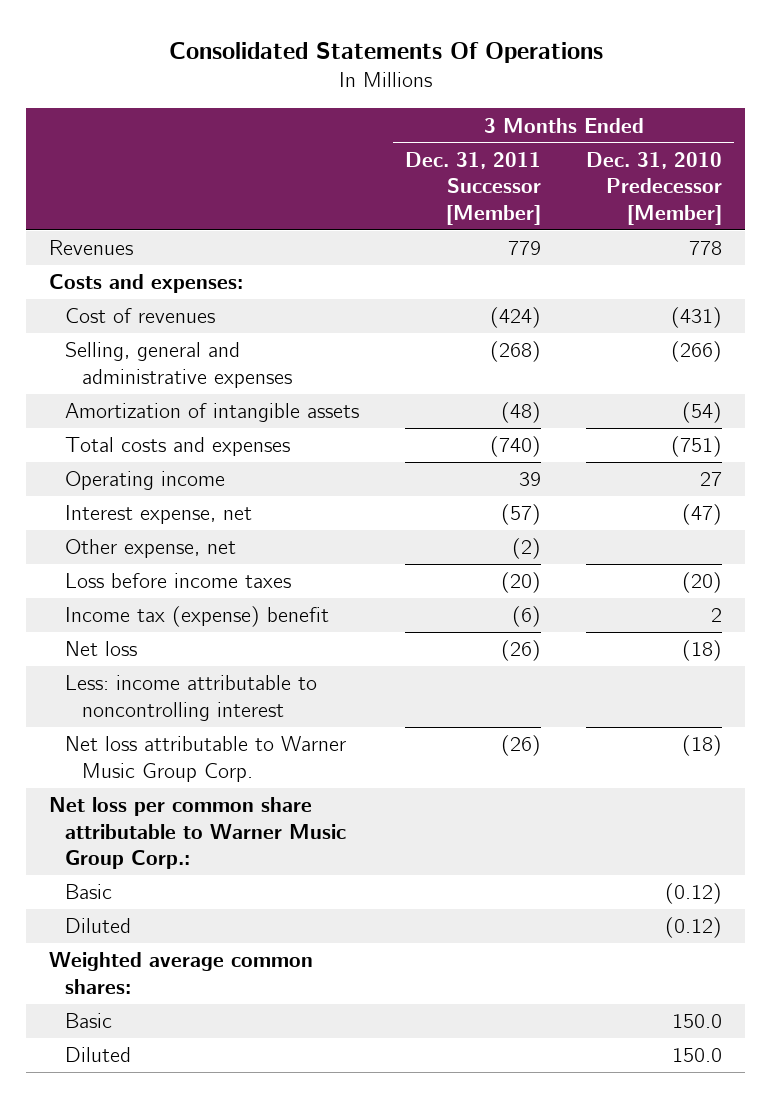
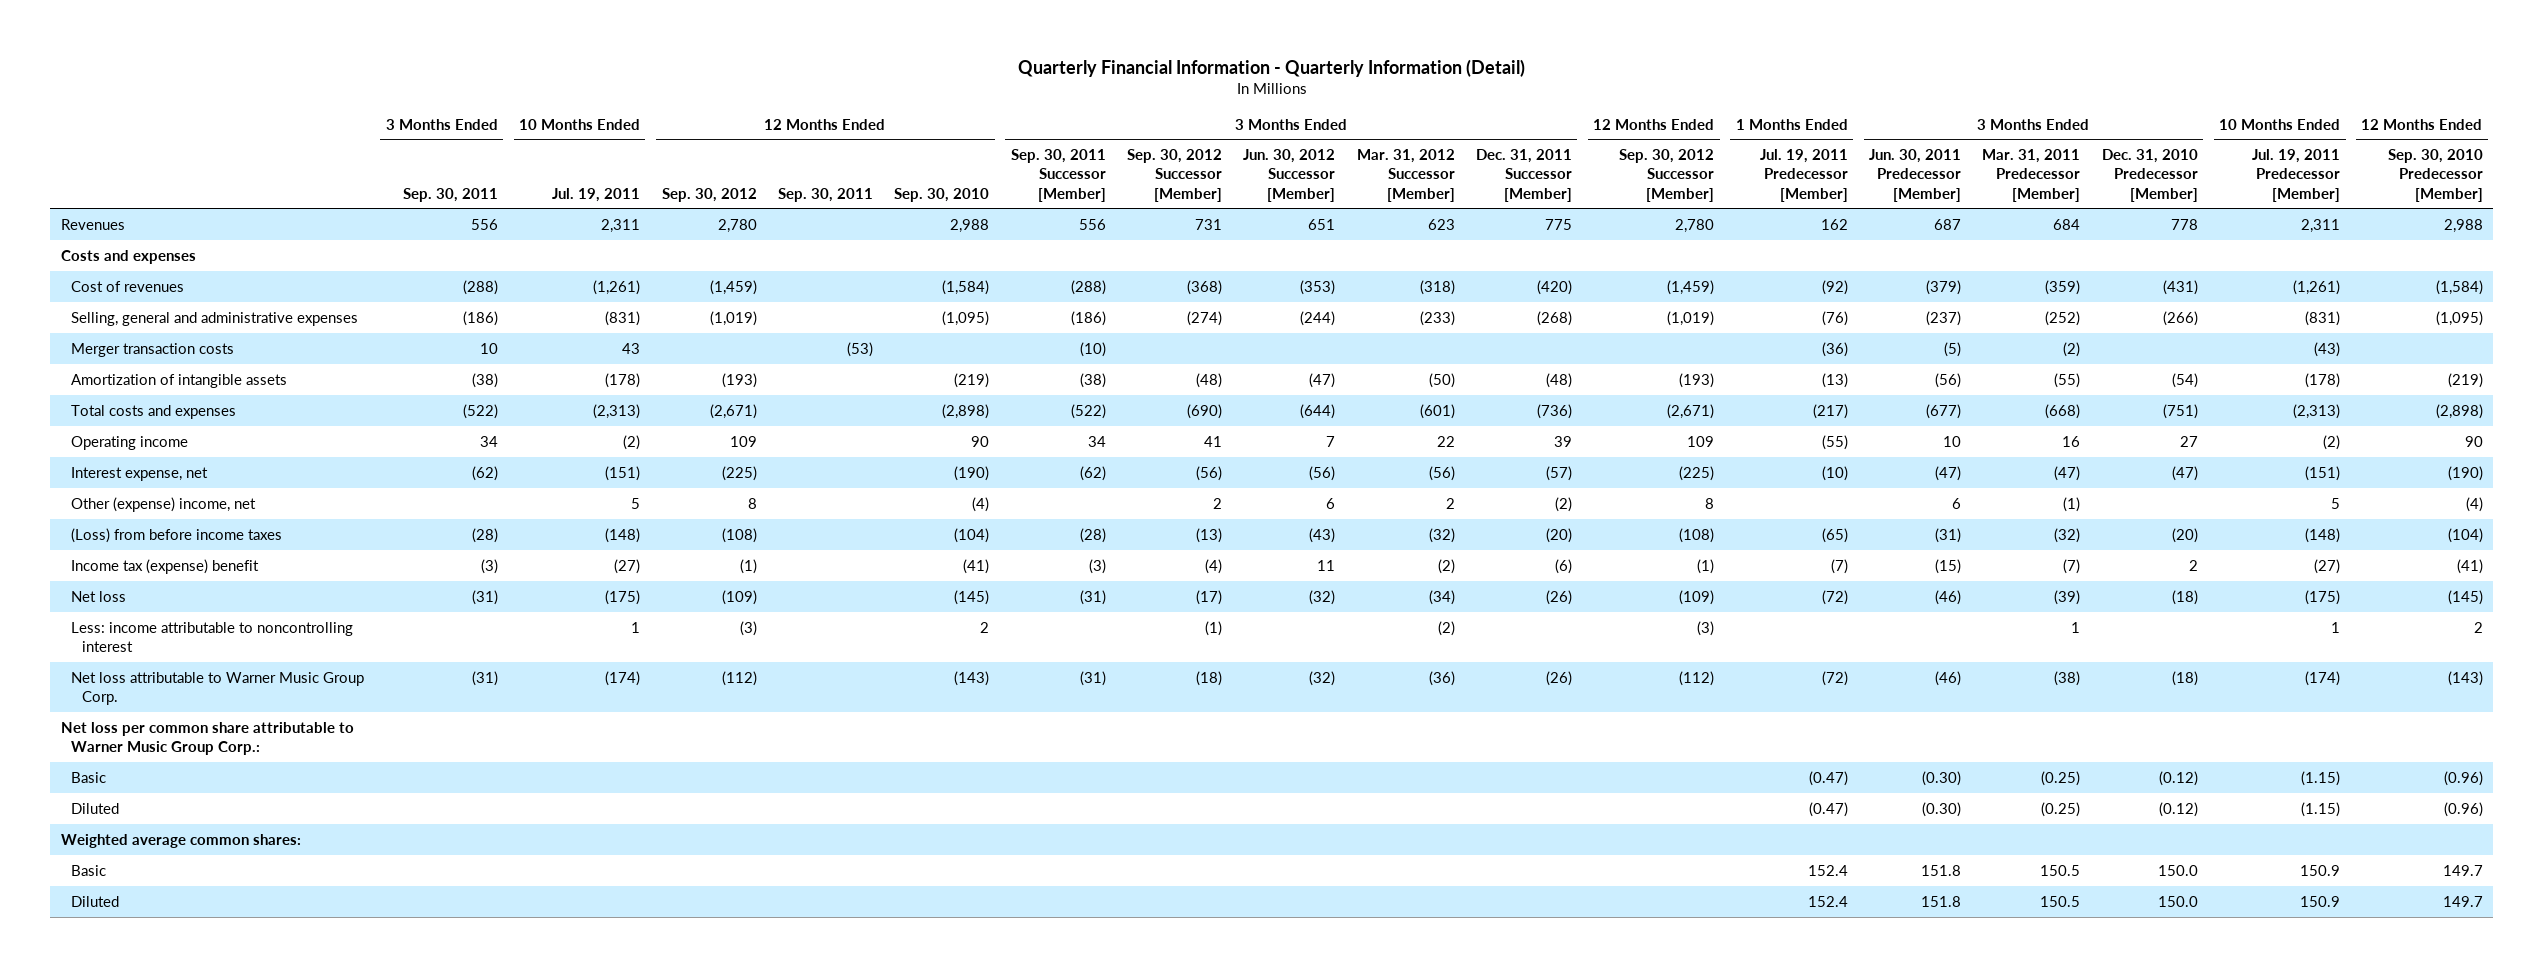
- Consolidated Statements Of Operations
+ Quarterly Financial Information - Quarterly Information (Detail)
- | 3 Months Ended Dec. 31, 2011 Successor [Member] | 3 Months Ended Dec. 31, 2010 Predecessor [Member]
+ | 3 Months Ended Sep. 30, 2011 | 10 Months Ended Jul. 19, 2011 | 12 Months Ended Sep. 30, 2012 | 12 Months Ended Sep. 30, 2011 | 12 Months Ended Sep. 30, 2010 | 3 Months Ended Sep. 30, 2011 Successor [Member] | 3 Months Ended Sep. 30, 2012 Successor [Member] | 3 Months Ended Jun. 30, 2012 Successor [Member] | 3 Months Ended Mar. 31, 2012 Successor [Member] | 3 Months Ended Dec. 31, 2011 Successor [Member] | 12 Months Ended Sep. 30, 2012 Successor [Member] | 1 Months Ended Jul. 19, 2011 Predecessor [Member] | 3 Months Ended Jun. 30, 2011 Predecessor [Member] | 3 Months Ended Mar. 31, 2011 Predecessor [Member] | 3 Months Ended Dec. 31, 2010 Predecessor [Member] | 10 Months Ended Jul. 19, 2011 Predecessor [Member] | 12 Months Ended Sep. 30, 2010 Predecessor [Member]
- Revenues | 779 | 778
- Costs and expenses:
- Cost of revenues | (424) | (431)
+ Revenues | 556 | 2,311 | 2,780 | | 2,988 | 556 | 731 | 651 | 623 | 775 | 2,780 | 162 | 687 | 684 | 778 | 2,311 | 2,988
+ Costs and expenses
+ Cost of revenues | (288) | (1,261) | (1,459) | | (1,584) | (288) | (368) | (353) | (318) | (420) | (1,459) | (92) | (379) | (359) | (431) | (1,261) | (1,584)
+ Merger transaction costs | 10 | 43 | | (53) | | (10) | | | | | | (36) | (5) | (2) | | (43) |
- Total costs and expenses | (740) | (751)
+ Total costs and expenses | (522) | (2,313) | (2,671) | | (2,898) | (522) | (690) | (644) | (601) | (736) | (2,671) | (217) | (677) | (668) | (751) | (2,313) | (2,898)
- Other expense, net | (2) |
- Loss before income taxes | (20) | (20)
+ Other (expense) income, net | | 5 | 8 | | (4) | | 2 | 6 | 2 | (2) | 8 | | 6 | (1) | | 5 | (4)
+ (Loss) from before income taxes | (28) | (148) | (108) | | (104) | (28) | (13) | (43) | (32) | (20) | (108) | (65) | (31) | (32) | (20) | (148) | (104)

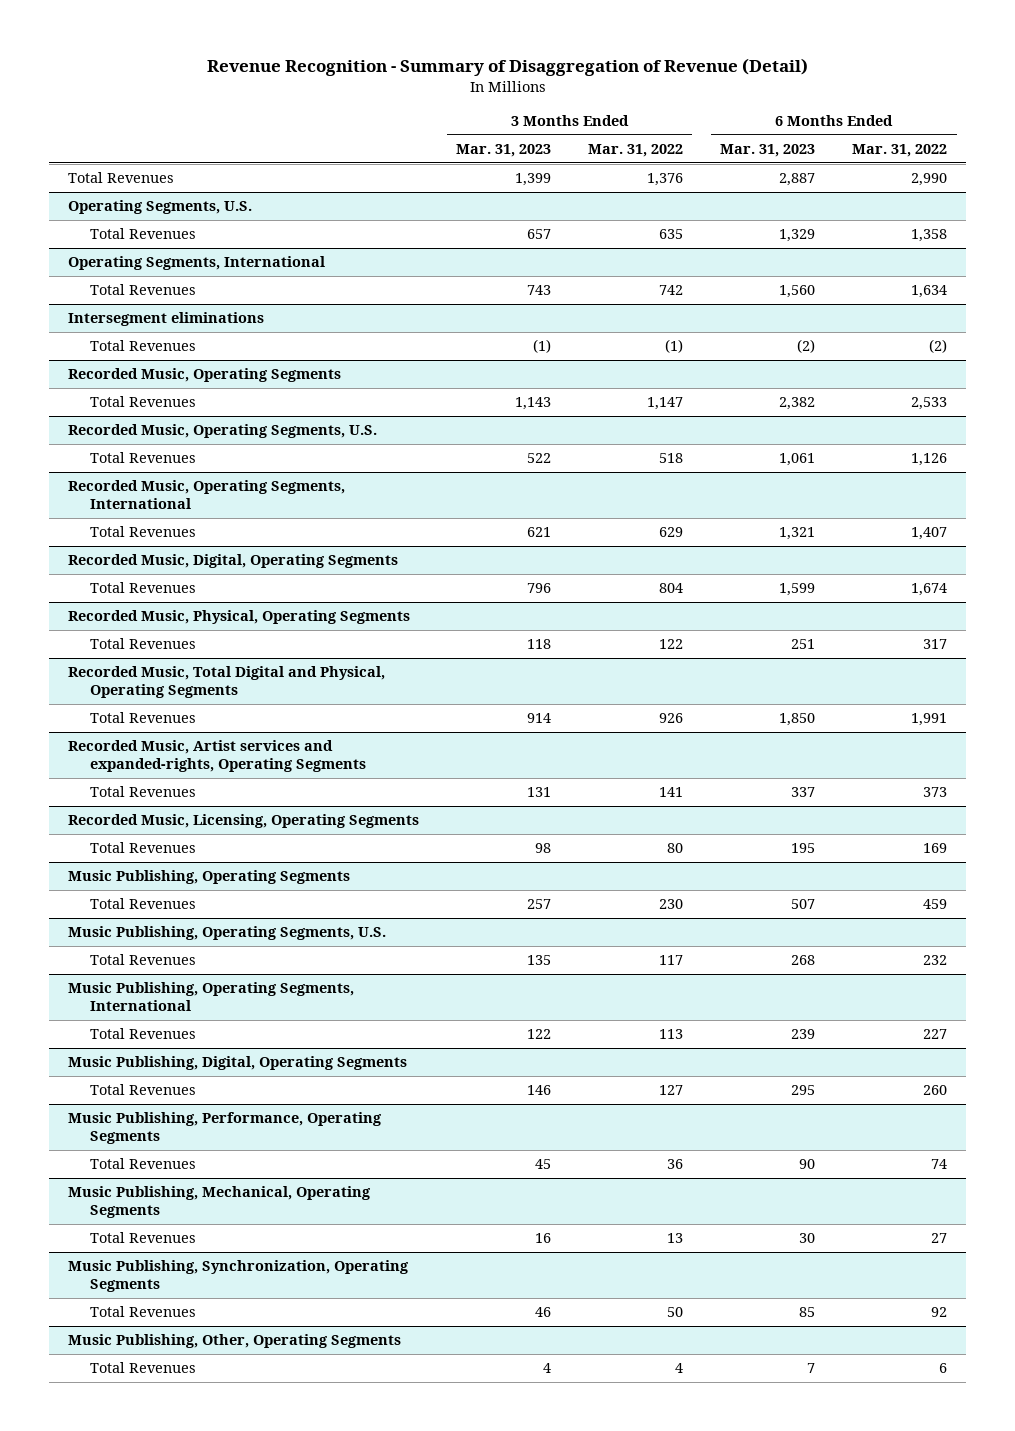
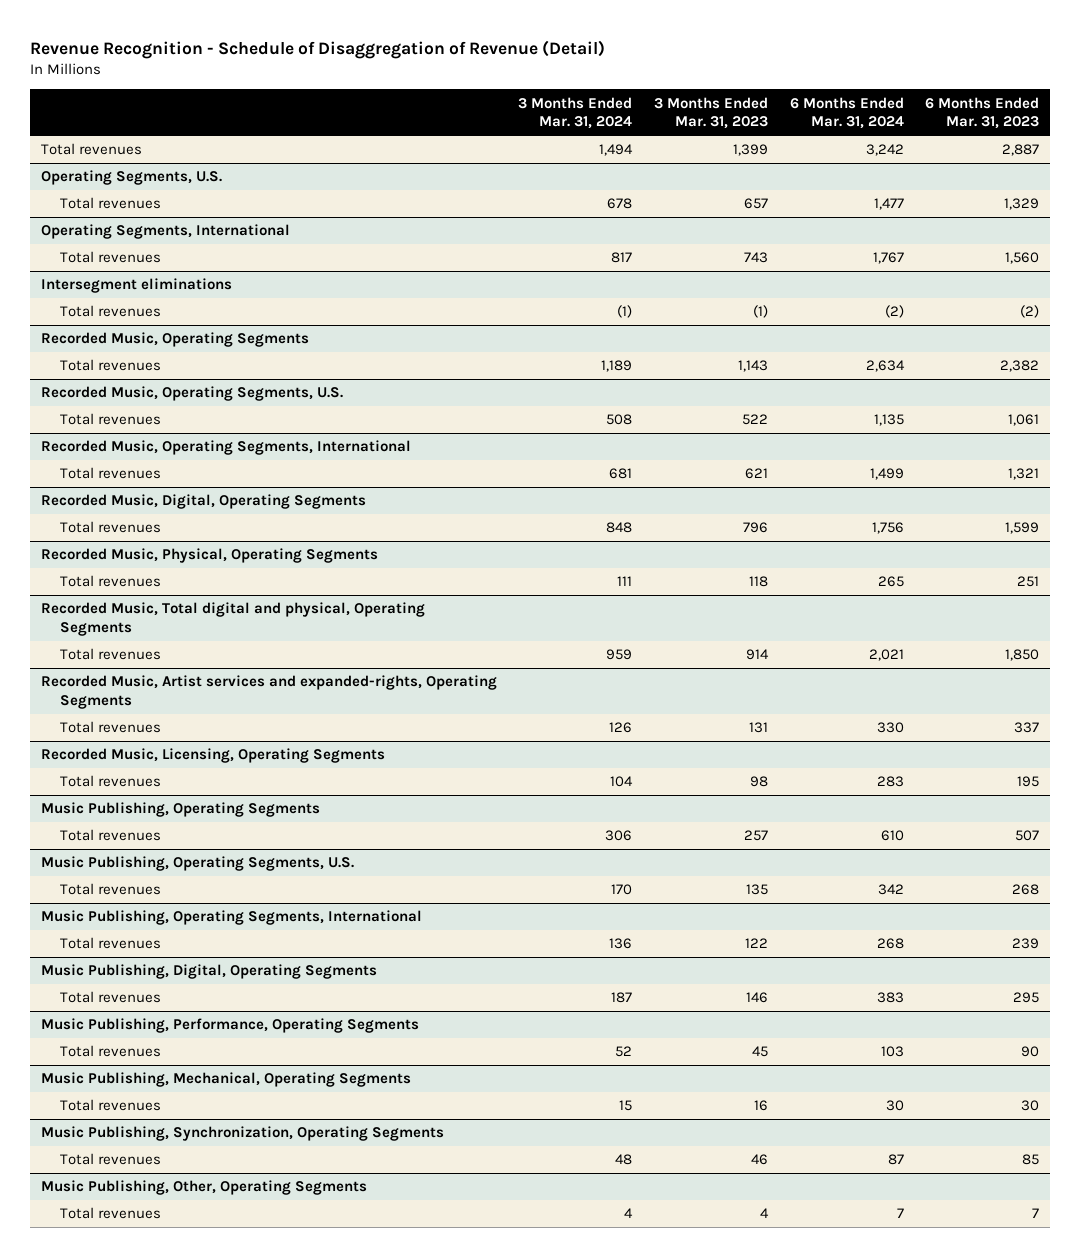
- Revenue Recognition - Summary of Disaggregation of Revenue (Detail)
+ Revenue Recognition - Schedule of Disaggregation of Revenue (Detail)
- | 3 Months Ended Mar. 31, 2023 | 3 Months Ended Mar. 31, 2022 | 6 Months Ended Mar. 31, 2023 | 6 Months Ended Mar. 31, 2022
+ | 3 Months Ended Mar. 31, 2024 | 3 Months Ended Mar. 31, 2023 | 6 Months Ended Mar. 31, 2024 | 6 Months Ended Mar. 31, 2023
- Total Revenues | 1,399 | 1,376 | 2,887 | 2,990
+ Total revenues | 1,494 | 1,399 | 3,242 | 2,887
@ Operating Segments, U.S.
- Total Revenues | 657 | 635 | 1,329 | 1,358
+ Total revenues | 678 | 657 | 1,477 | 1,329
@ Operating Segments, International
- Total Revenues | 743 | 742 | 1,560 | 1,634
+ Total revenues | 817 | 743 | 1,767 | 1,560
@ Intersegment eliminations
- Total Revenues | (1) | (1) | (2) | (2)
+ Total revenues | (1) | (1) | (2) | (2)
@ Recorded Music, Operating Segments
- Total Revenues | 1,143 | 1,147 | 2,382 | 2,533
+ Total revenues | 1,189 | 1,143 | 2,634 | 2,382
@ Recorded Music, Operating Segments, U.S.
- Total Revenues | 522 | 518 | 1,061 | 1,126
+ Total revenues | 508 | 522 | 1,135 | 1,061
@ Recorded Music, Operating Segments, International
- Total Revenues | 621 | 629 | 1,321 | 1,407
+ Total revenues | 681 | 621 | 1,499 | 1,321
@ Recorded Music, Digital, Operating Segments
- Total Revenues | 796 | 804 | 1,599 | 1,674
+ Total revenues | 848 | 796 | 1,756 | 1,599
@ Recorded Music, Physical, Operating Segments
- Total Revenues | 118 | 122 | 251 | 317
- Recorded Music, Total Digital and Physical, Operating Segments
- Total Revenues | 914 | 926 | 1,850 | 1,991
@ Recorded Music, Physical, Operating Segments
+ Total revenues | 111 | 118 | 265 | 251
+ Recorded Music, Total digital and physical, Operating Segments
+ Total revenues | 959 | 914 | 2,021 | 1,850
@ Recorded Music, Artist services and expanded-rights, Operating Segments
- Total Revenues | 131 | 141 | 337 | 373
+ Total revenues | 126 | 131 | 330 | 337
@ Recorded Music, Licensing, Operating Segments
- Total Revenues | 98 | 80 | 195 | 169
+ Total revenues | 104 | 98 | 283 | 195
@ Music Publishing, Operating Segments
- Total Revenues | 257 | 230 | 507 | 459
+ Total revenues | 306 | 257 | 610 | 507
@ Music Publishing, Operating Segments, U.S.
- Total Revenues | 135 | 117 | 268 | 232
+ Total revenues | 170 | 135 | 342 | 268
@ Music Publishing, Operating Segments, International
- Total Revenues | 122 | 113 | 239 | 227
+ Total revenues | 136 | 122 | 268 | 239
@ Music Publishing, Digital, Operating Segments
- Total Revenues | 146 | 127 | 295 | 260
+ Total revenues | 187 | 146 | 383 | 295
@ Music Publishing, Performance, Operating Segments
- Total Revenues | 45 | 36 | 90 | 74
+ Total revenues | 52 | 45 | 103 | 90
@ Music Publishing, Mechanical, Operating Segments
- Total Revenues | 16 | 13 | 30 | 27
+ Total revenues | 15 | 16 | 30 | 30
@ Music Publishing, Synchronization, Operating Segments
- Total Revenues | 46 | 50 | 85 | 92
+ Total revenues | 48 | 46 | 87 | 85
@ Music Publishing, Other, Operating Segments
- Total Revenues | 4 | 4 | 7 | 6
+ Total revenues | 4 | 4 | 7 | 7

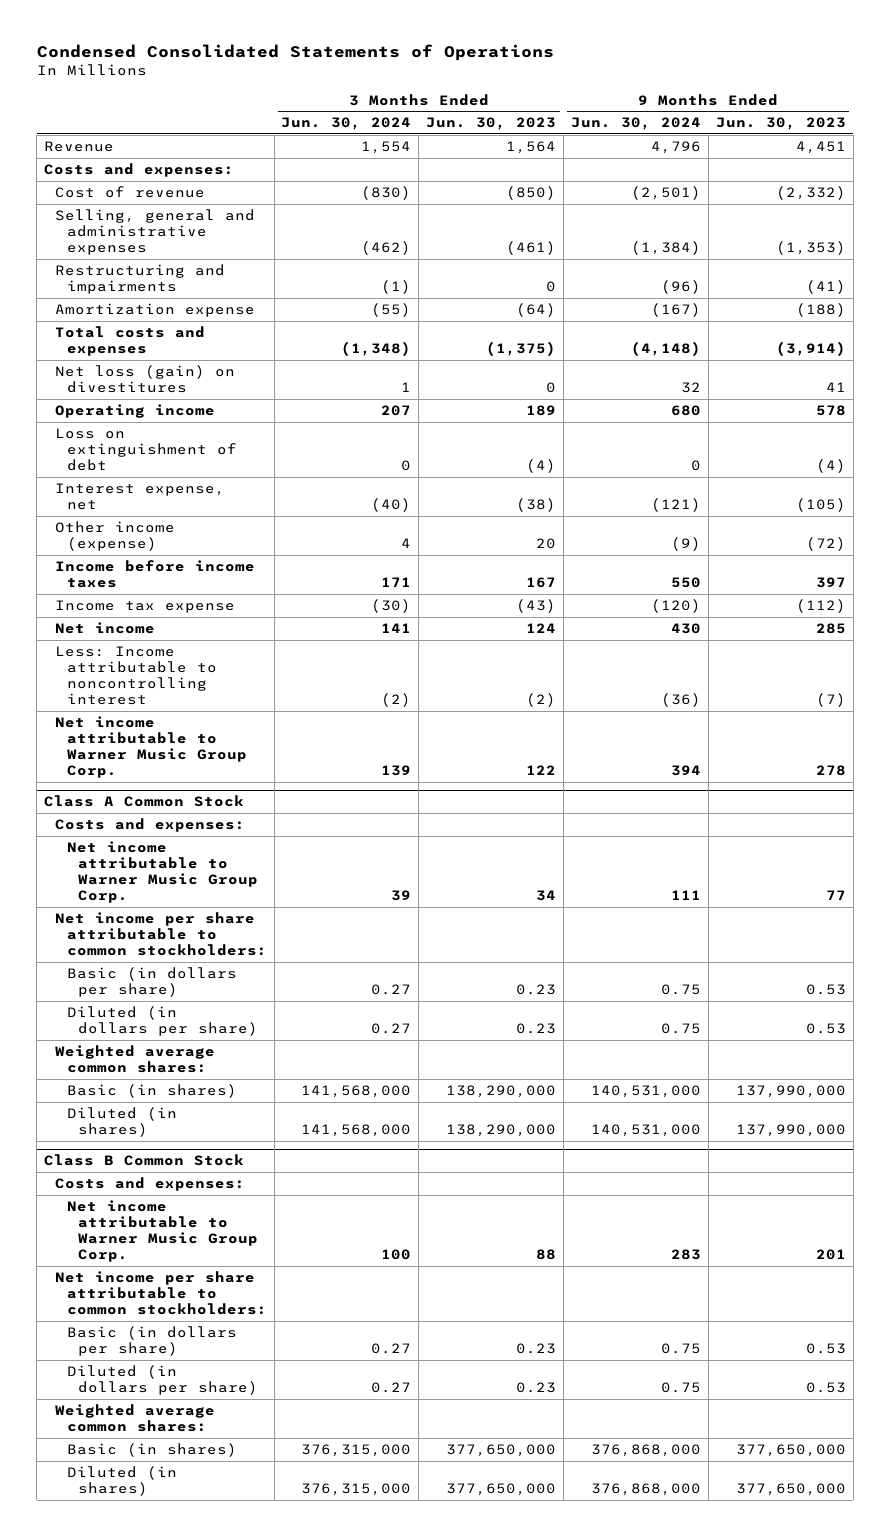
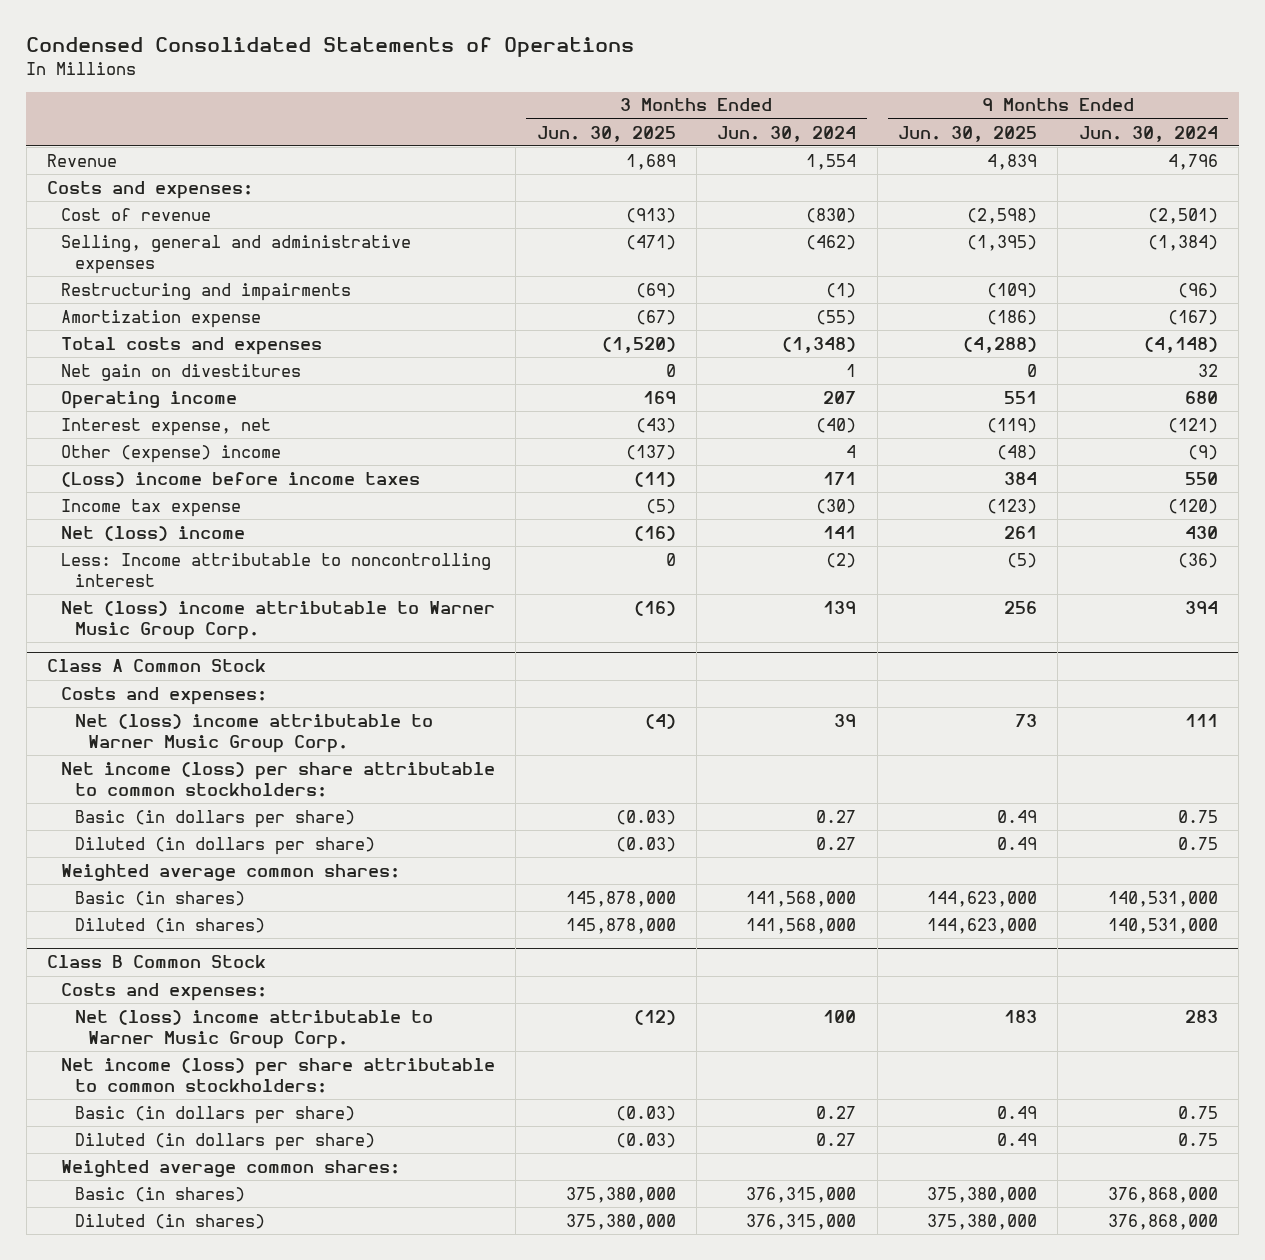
- | 3 Months Ended Jun. 30, 2024 | 3 Months Ended Jun. 30, 2023 | 9 Months Ended Jun. 30, 2024 | 9 Months Ended Jun. 30, 2023
+ | 3 Months Ended Jun. 30, 2025 | 3 Months Ended Jun. 30, 2024 | 9 Months Ended Jun. 30, 2025 | 9 Months Ended Jun. 30, 2024
- Net loss (gain) on divestitures | 1 | 0 | 32 | 41
+ Net gain on divestitures | 0 | 1 | 0 | 32
- Loss on extinguishment of debt | 0 | (4) | 0 | (4)
- Other income (expense) | 4 | 20 | (9) | (72)
- Income before income taxes | 171 | 167 | 550 | 397
+ Other (expense) income | (137) | 4 | (48) | (9)
+ (Loss) income before income taxes | (11) | 171 | 384 | 550
- Net income | 141 | 124 | 430 | 285
+ Net (loss) income | (16) | 141 | 261 | 430
- Net income attributable to Warner Music Group Corp. | 139 | 122 | 394 | 278
+ Net (loss) income attributable to Warner Music Group Corp. | (16) | 139 | 256 | 394
@ Class A Common Stock
- Net income attributable to Warner Music Group Corp. | 39 | 34 | 111 | 77
- Net income per share attributable to common stockholders:
+ Net (loss) income attributable to Warner Music Group Corp. | (4) | 39 | 73 | 111
+ Net income (loss) per share attributable to common stockholders:
@ Class B Common Stock
- Net income attributable to Warner Music Group Corp. | 100 | 88 | 283 | 201
- Net income per share attributable to common stockholders:
+ Net (loss) income attributable to Warner Music Group Corp. | (12) | 100 | 183 | 283
+ Net income (loss) per share attributable to common stockholders:

